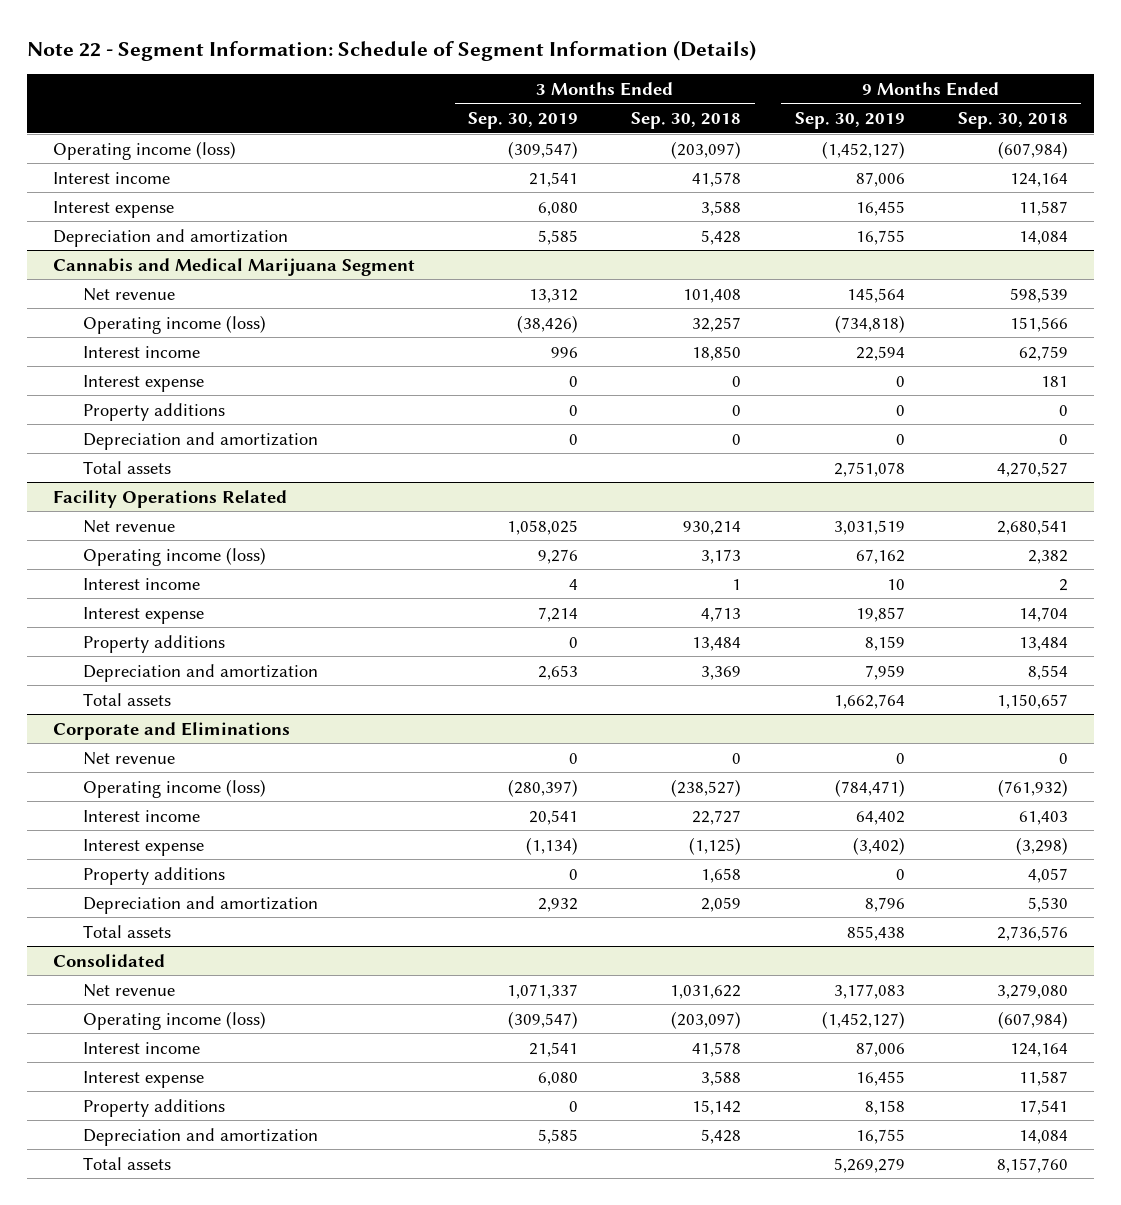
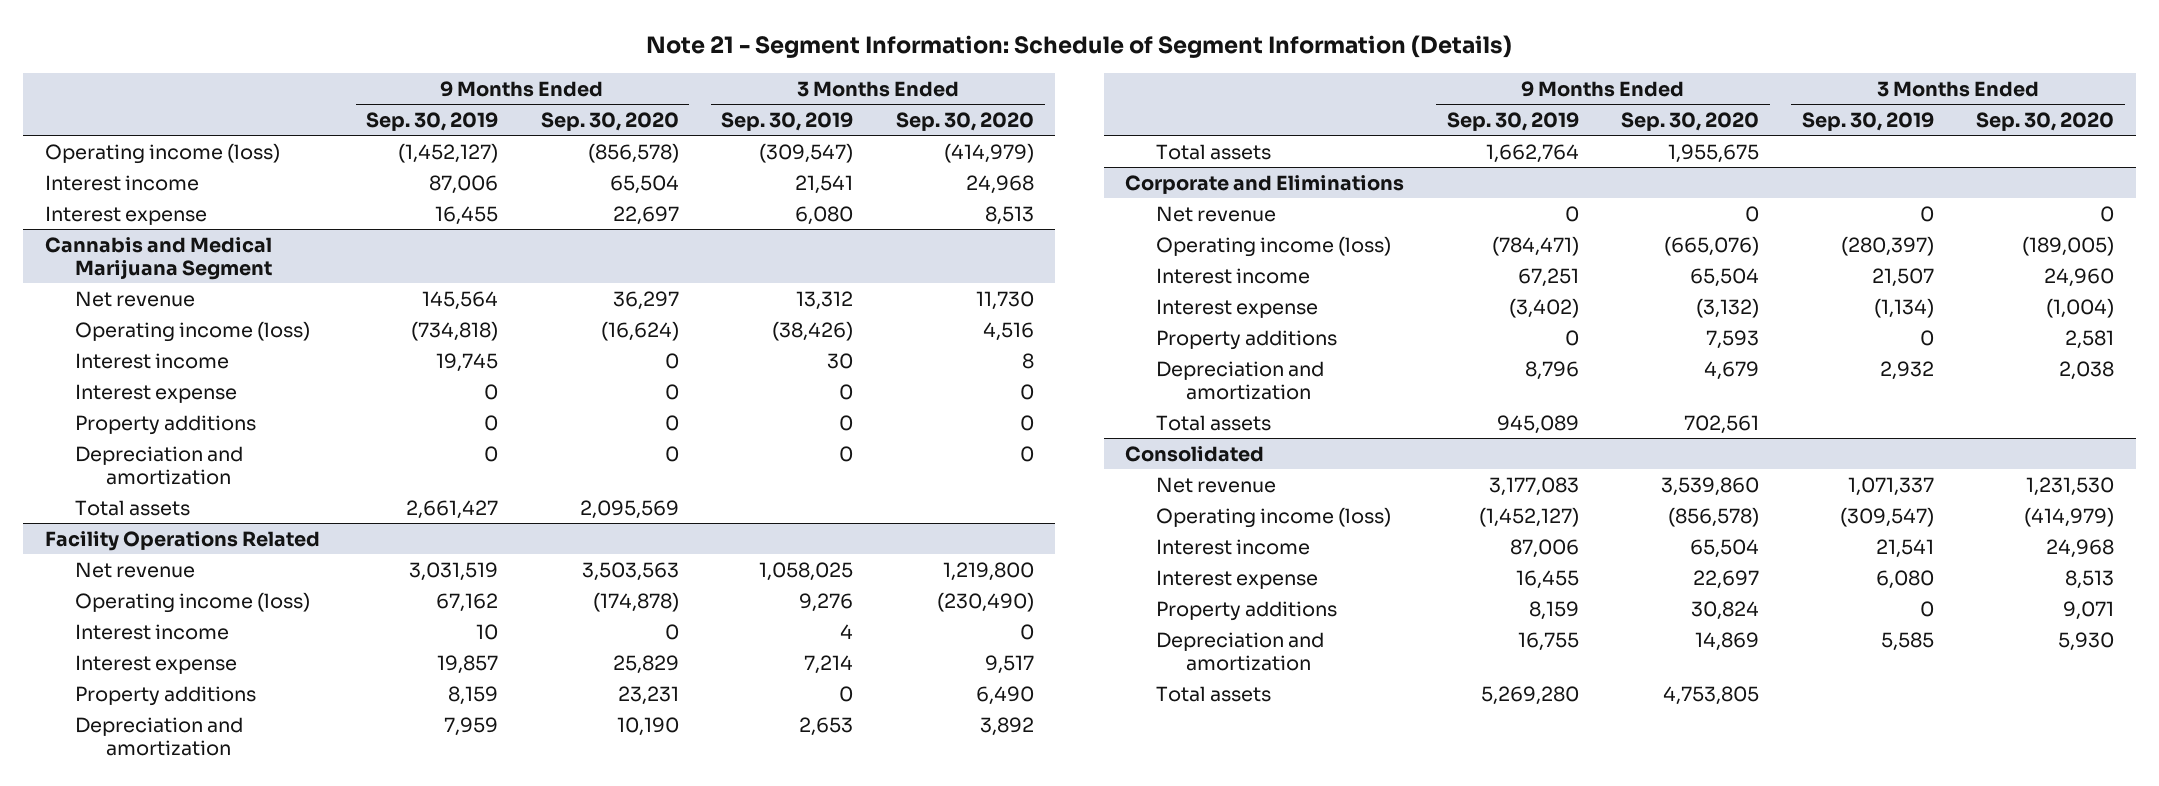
- Note 22 - Segment Information: Schedule of Segment Information (Details)
+ Note 21 - Segment Information: Schedule of Segment Information (Details)
- | 3 Months Ended Sep. 30, 2019 | 3 Months Ended Sep. 30, 2018 | 9 Months Ended Sep. 30, 2019 | 9 Months Ended Sep. 30, 2018
+ | 9 Months Ended Sep. 30, 2019 | 9 Months Ended Sep. 30, 2020 | 3 Months Ended Sep. 30, 2019 | 3 Months Ended Sep. 30, 2020
- Depreciation and amortization | 5,585 | 5,428 | 16,755 | 14,084
@ Cannabis and Medical Marijuana Segment
- Interest income | 996 | 18,850 | 22,594 | 62,759
+ Interest income | 19,745 | 0 | 30 | 8
- Total assets | | | 2,751,078 | 4,270,527
+ Total assets | 2,661,427 | 2,095,569 | |
@ Corporate and Eliminations
- Interest income | 20,541 | 22,727 | 64,402 | 61,403
+ Interest income | 67,251 | 65,504 | 21,507 | 24,960
- Total assets | | | 855,438 | 2,736,576
+ Total assets | 945,089 | 702,561 | |
@ Consolidated
- Property additions | 0 | 15,142 | 8,158 | 17,541
+ Property additions | 8,159 | 30,824 | 0 | 9,071
- Total assets | | | 5,269,279 | 8,157,760
+ Total assets | 5,269,280 | 4,753,805 | |

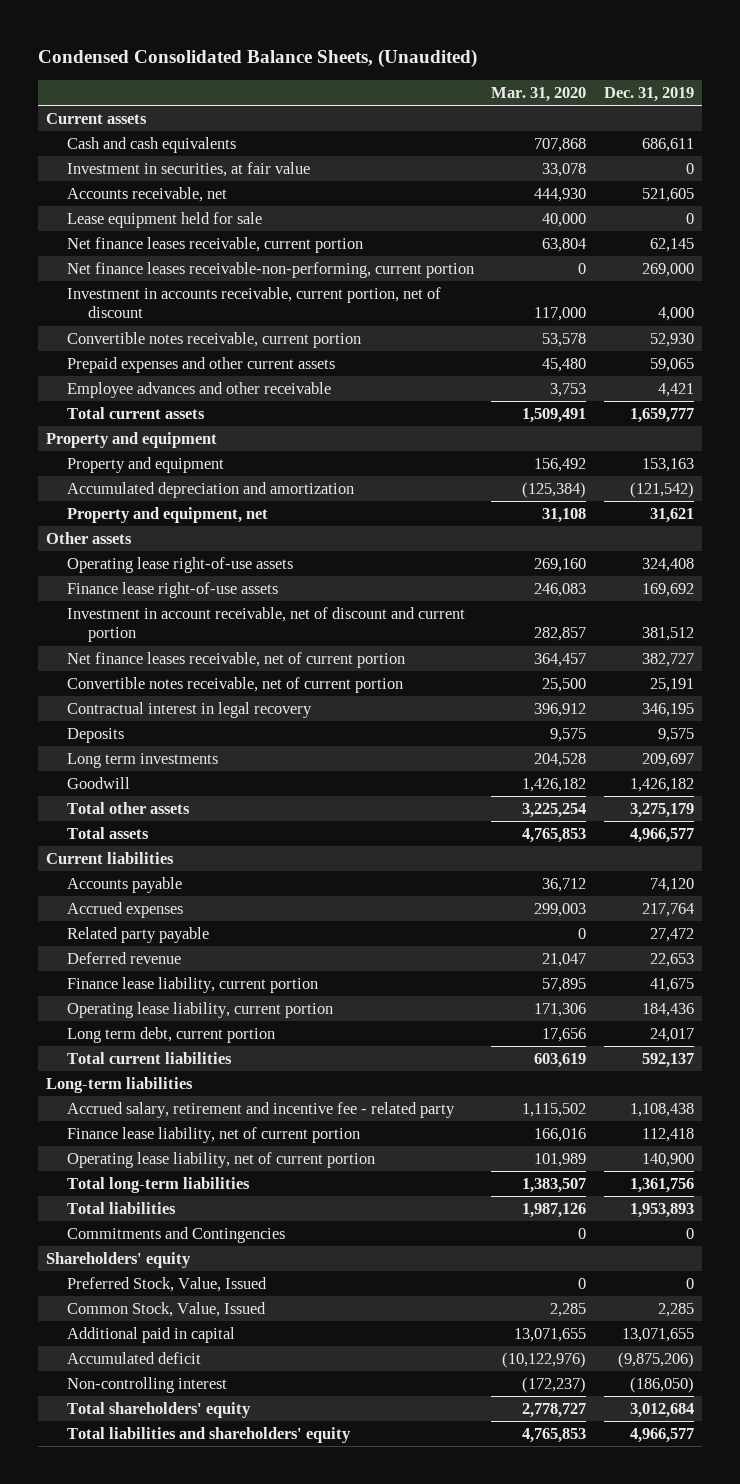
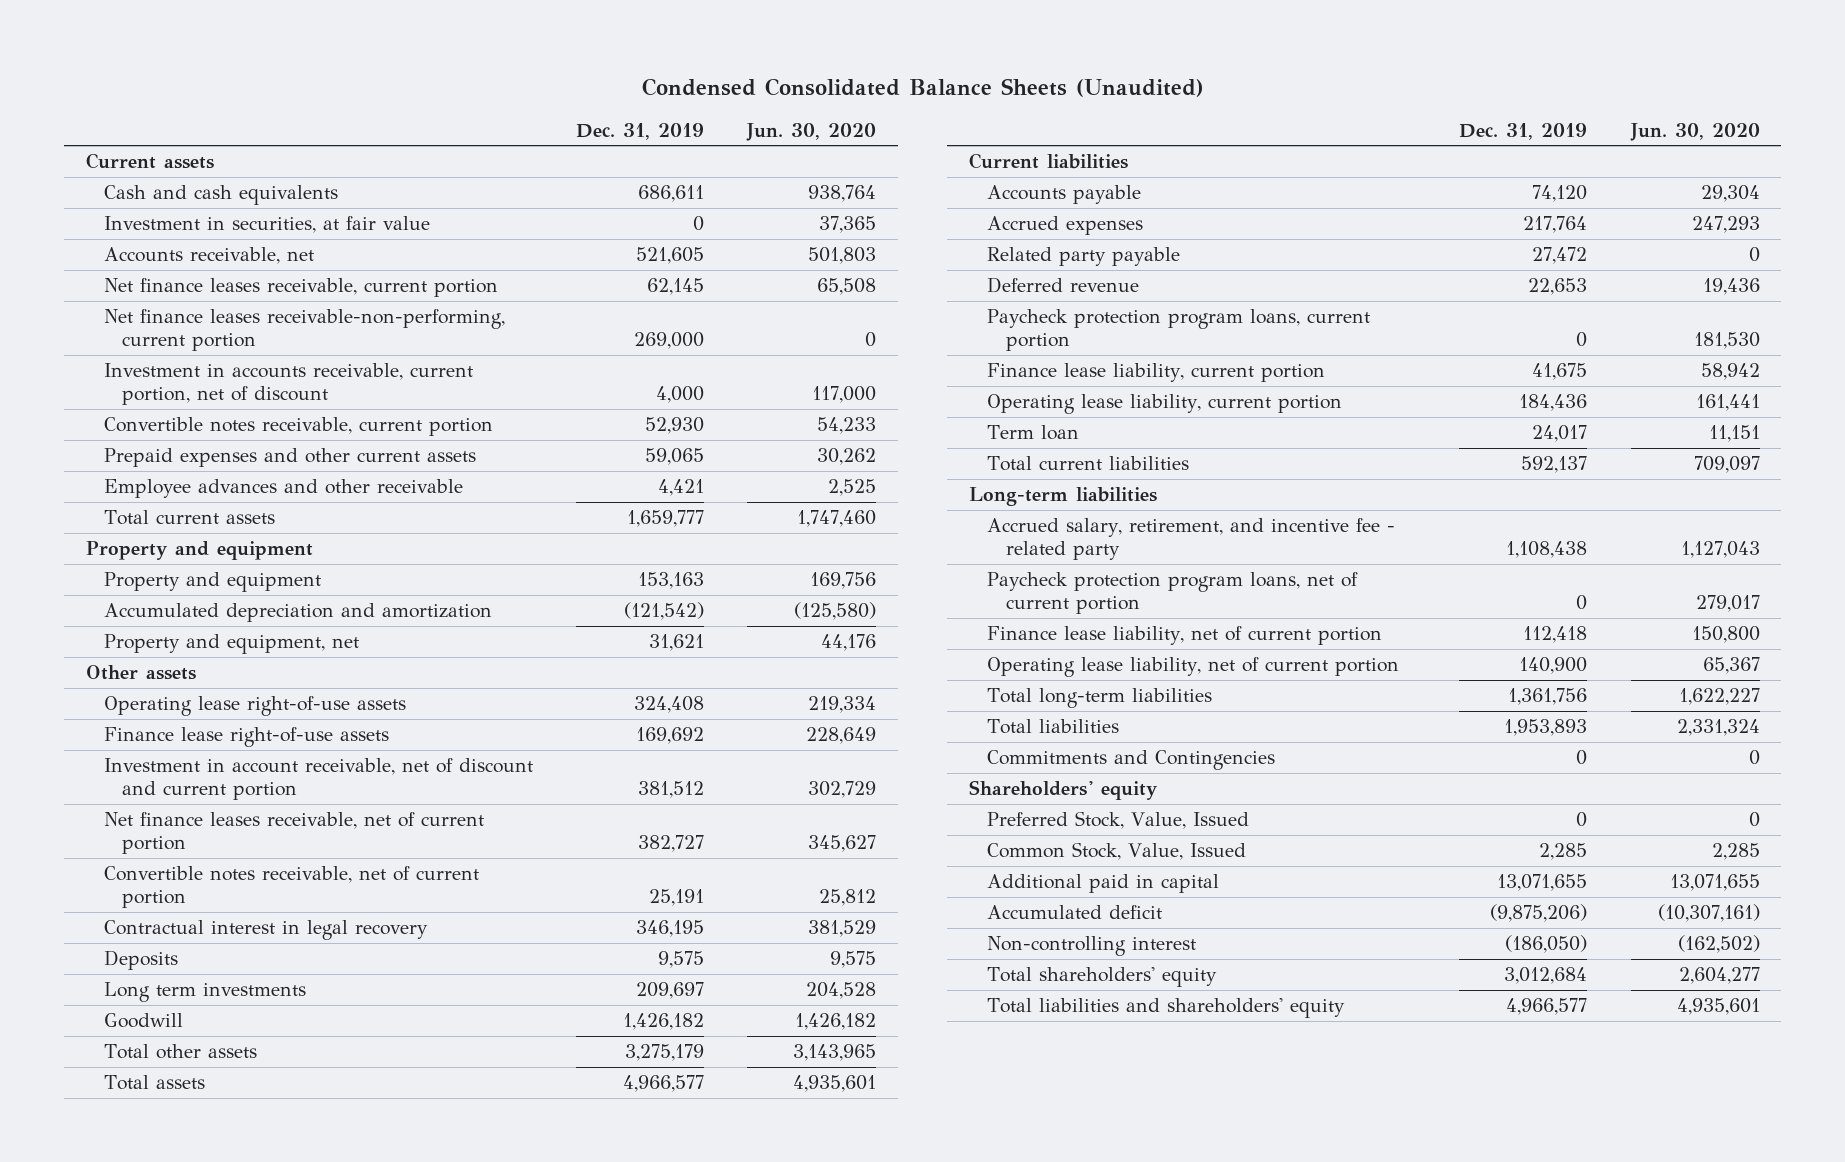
- Condensed Consolidated Balance Sheets, (Unaudited)
+ Condensed Consolidated Balance Sheets (Unaudited)
- | Mar. 31, 2020 | Dec. 31, 2019
+ | Dec. 31, 2019 | Jun. 30, 2020
- Lease equipment held for sale | 40,000 | 0
+ Paycheck protection program loans, current portion | 0 | 181,530
- Long term debt, current portion | 17,656 | 24,017
+ Term loan | 24,017 | 11,151
- Accrued salary, retirement and incentive fee - related party | 1,115,502 | 1,108,438
+ Accrued salary, retirement, and incentive fee - related party | 1,108,438 | 1,127,043
+ Paycheck protection program loans, net of current portion | 0 | 279,017

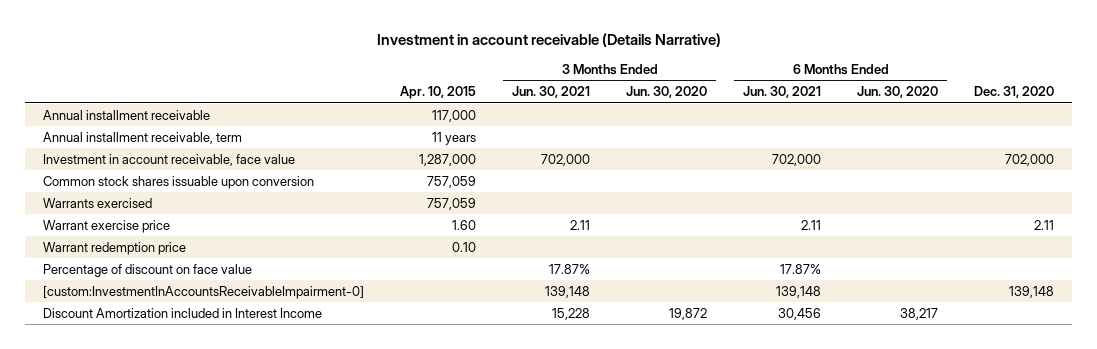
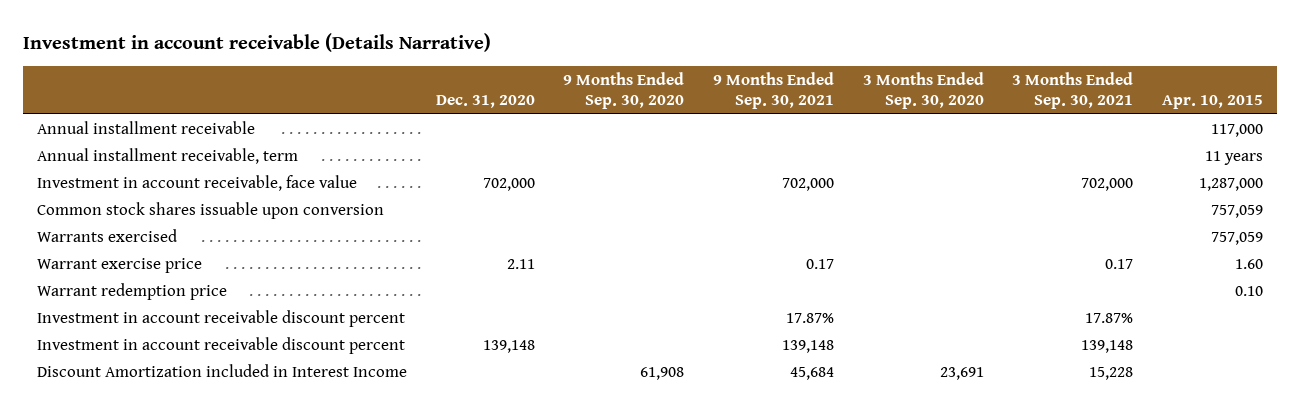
- | Apr. 10, 2015 | 3 Months Ended Jun. 30, 2021 | 3 Months Ended Jun. 30, 2020 | 6 Months Ended Jun. 30, 2021 | 6 Months Ended Jun. 30, 2020 | Dec. 31, 2020
+ | Dec. 31, 2020 | 9 Months Ended Sep. 30, 2020 | 9 Months Ended Sep. 30, 2021 | 3 Months Ended Sep. 30, 2020 | 3 Months Ended Sep. 30, 2021 | Apr. 10, 2015
- Percentage of discount on face value | | 17.87% | | 17.87% | |
- [custom:InvestmentInAccountsReceivableImpairment-0] | | 139,148 | | 139,148 | | 139,148
+ Investment in account receivable discount percent | | | 17.87% | | 17.87% |
+ Investment in account receivable discount percent | 139,148 | | 139,148 | | 139,148 |

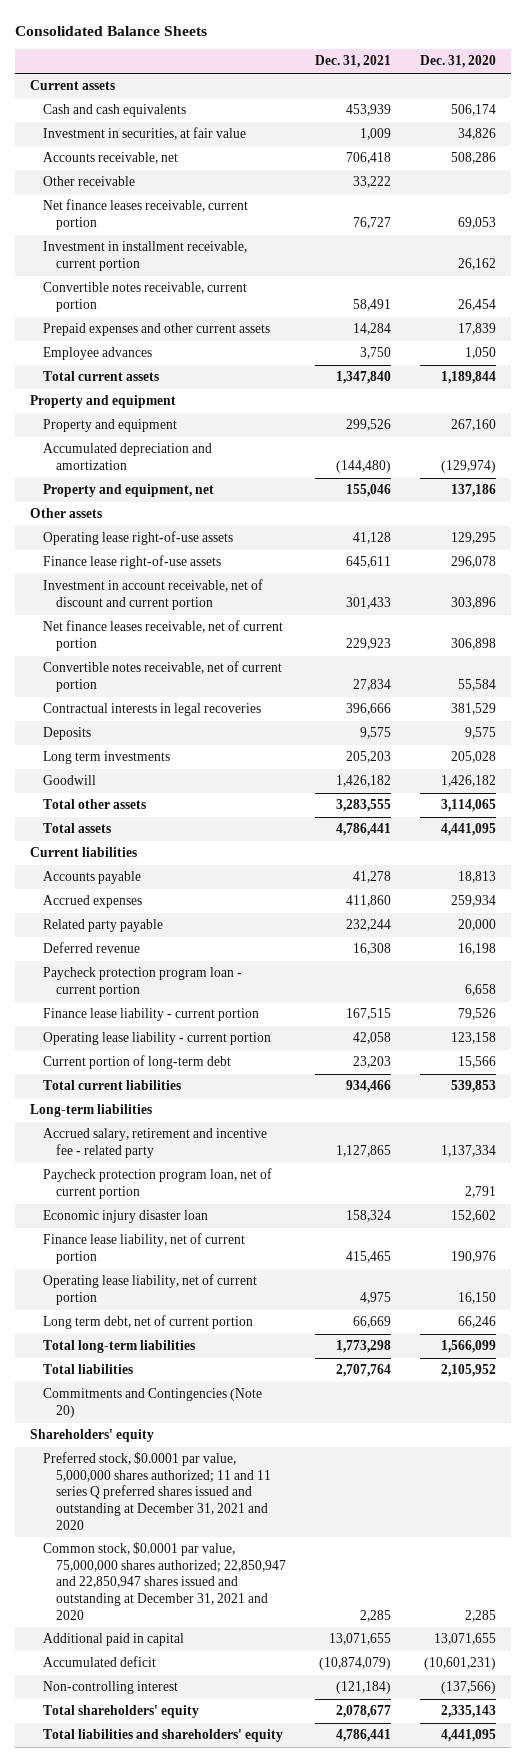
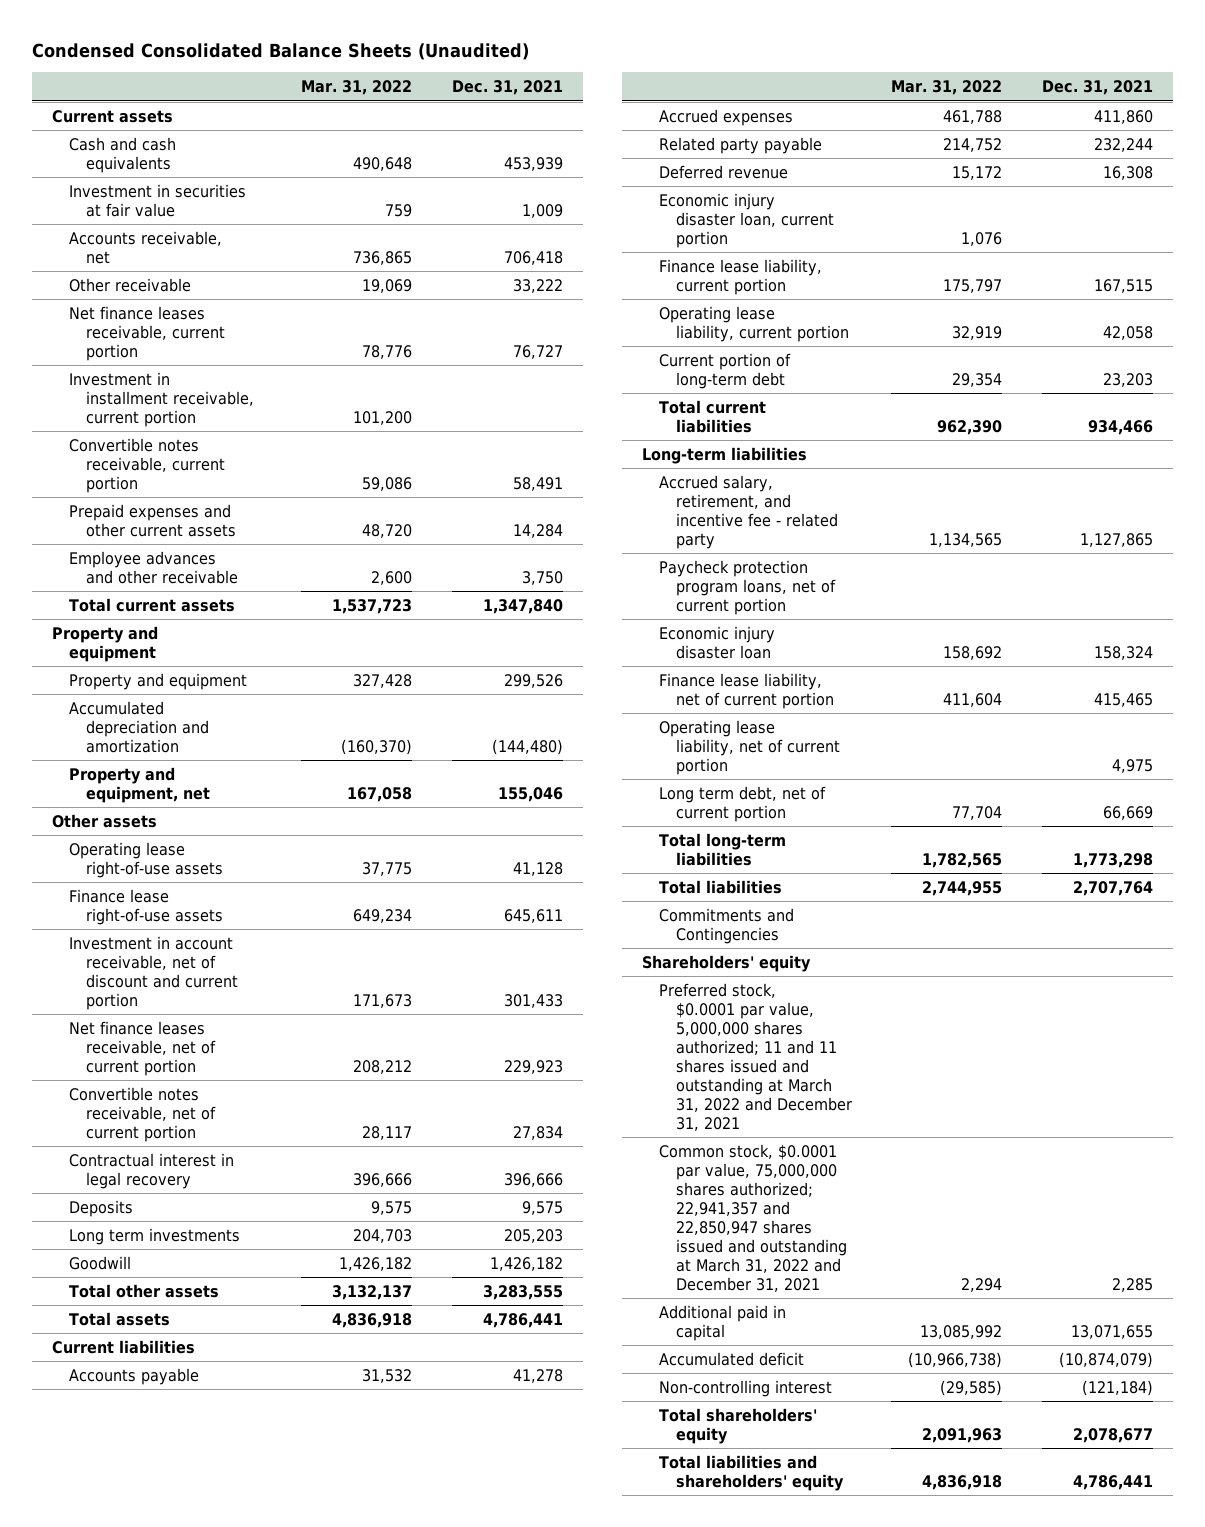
- Consolidated Balance Sheets
+ Condensed Consolidated Balance Sheets (Unaudited)
- | Dec. 31, 2021 | Dec. 31, 2020
+ | Mar. 31, 2022 | Dec. 31, 2021
- Investment in securities, at fair value | 1,009 | 34,826
+ Investment in securities at fair value | 759 | 1,009
- Employee advances | 3,750 | 1,050
+ Employee advances and other receivable | 2,600 | 3,750
- Contractual interests in legal recoveries | 396,666 | 381,529
+ Contractual interest in legal recovery | 396,666 | 396,666
- Paycheck protection program loan - current portion | | 6,658
- Finance lease liability - current portion | 167,515 | 79,526
- Operating lease liability - current portion | 42,058 | 123,158
+ Economic injury disaster loan, current portion | 1,076 |
+ Finance lease liability, current portion | 175,797 | 167,515
+ Operating lease liability, current portion | 32,919 | 42,058
- Accrued salary, retirement and incentive fee - related party | 1,127,865 | 1,137,334
- Paycheck protection program loan, net of current portion | | 2,791
+ Accrued salary, retirement, and incentive fee - related party | 1,134,565 | 1,127,865
+ Paycheck protection program loans, net of current portion
- Commitments and Contingencies (Note 20)
+ Commitments and Contingencies
- Preferred stock, $0.0001 par value, 5,000,000 shares authorized; 11 and 11 series Q preferred shares issued and outstanding at December 31, 2021 and 2020
- Common stock, $0.0001 par value, 75,000,000 shares authorized; 22,850,947 and 22,850,947 shares issued and outstanding at December 31, 2021 and 2020 | 2,285 | 2,285
+ Preferred stock, $0.0001 par value, 5,000,000 shares authorized; 11 and 11 shares issued and outstanding at March 31, 2022 and December 31, 2021
+ Common stock, $0.0001 par value, 75,000,000 shares authorized; 22,941,357 and 22,850,947 shares issued and outstanding at March 31, 2022 and December 31, 2021 | 2,294 | 2,285

